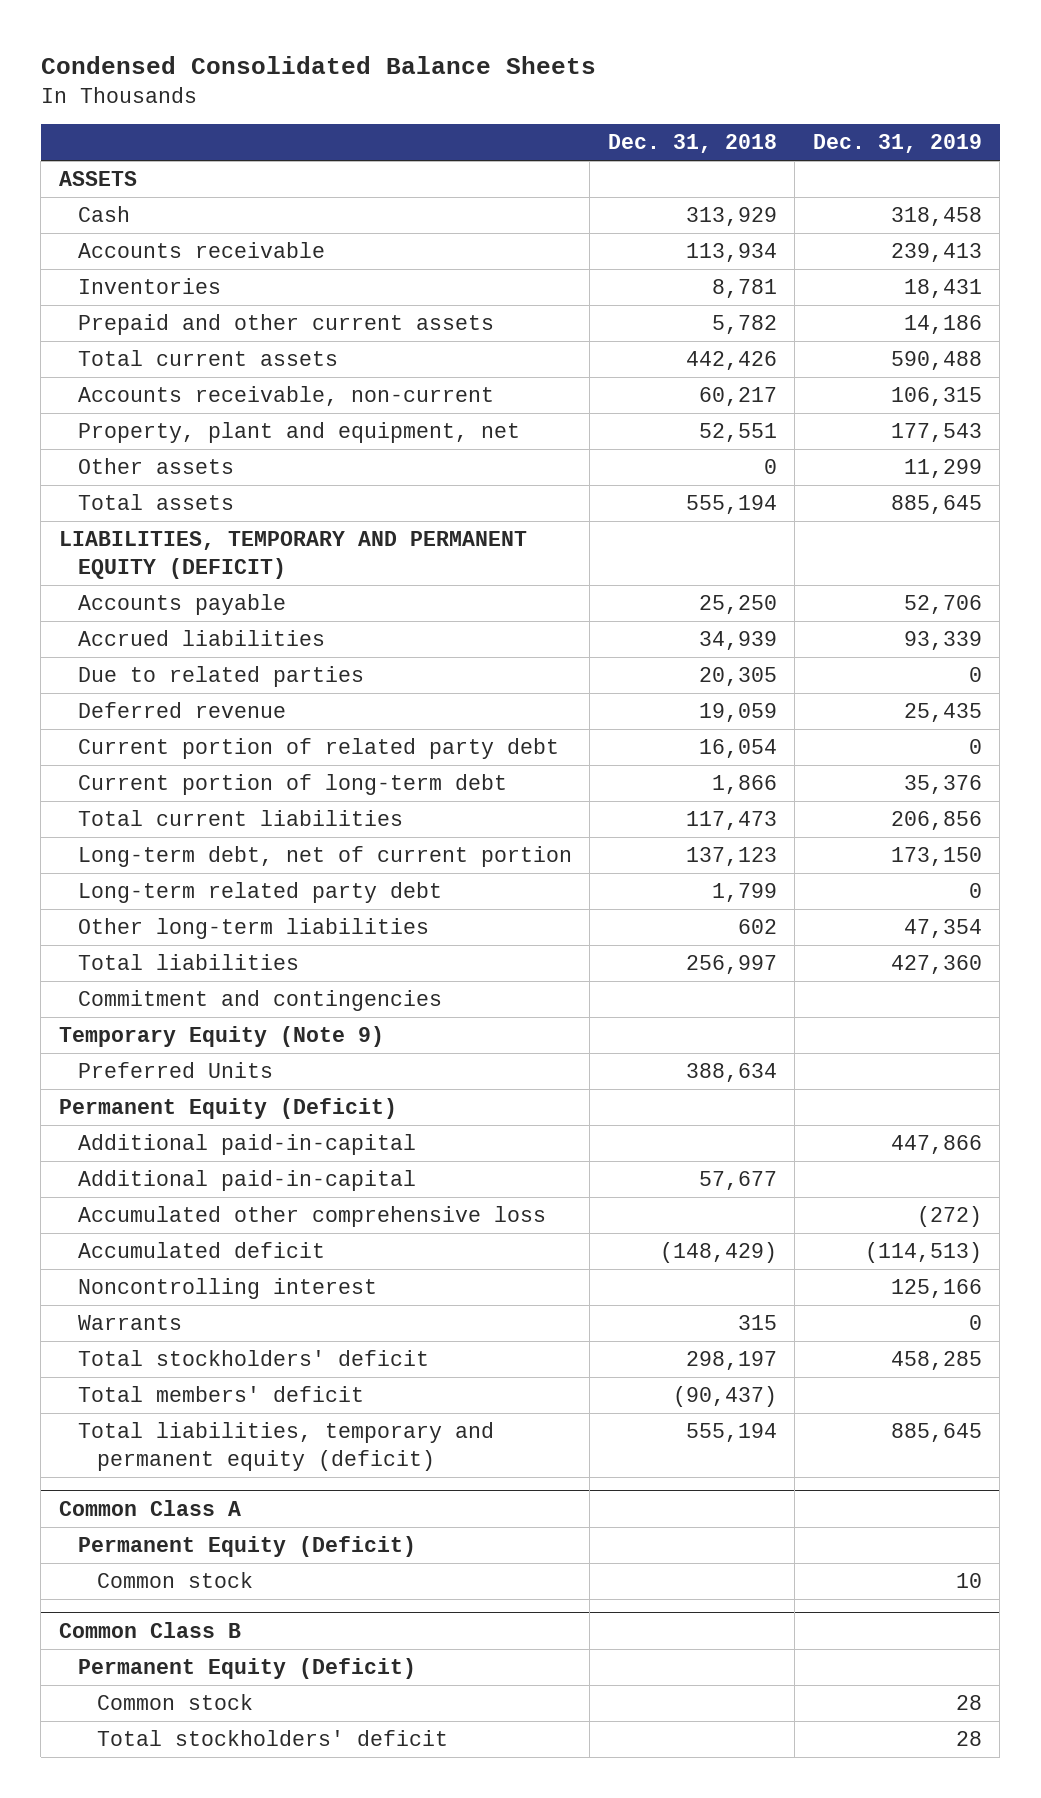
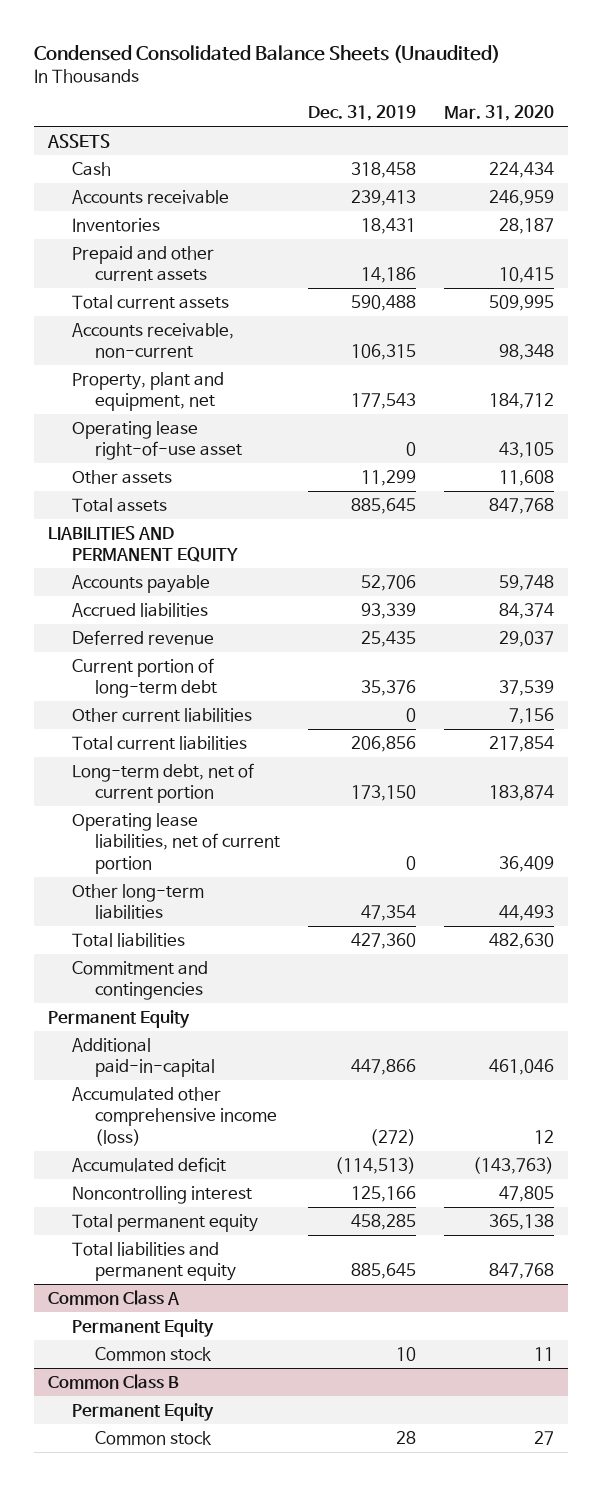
- Condensed Consolidated Balance Sheets
+ Condensed Consolidated Balance Sheets (Unaudited)
- | Dec. 31, 2018 | Dec. 31, 2019
+ | Dec. 31, 2019 | Mar. 31, 2020
+ Operating lease right-of-use asset | 0 | 43,105
- LIABILITIES, TEMPORARY AND PERMANENT EQUITY (DEFICIT)
+ LIABILITIES AND PERMANENT EQUITY
- Due to related parties | 20,305 | 0
- Current portion of related party debt | 16,054 | 0
+ Other current liabilities | 0 | 7,156
- Long-term related party debt | 1,799 | 0
+ Operating lease liabilities, net of current portion | 0 | 36,409
- Temporary Equity (Note 9)
- Preferred Units | 388,634 |
- Permanent Equity (Deficit)
+ Permanent Equity
- Additional paid-in-capital | 57,677 |
- Accumulated other comprehensive loss | | (272)
+ Accumulated other comprehensive income (loss) | (272) | 12
- Warrants | 315 | 0
- Total stockholders' deficit | 298,197 | 458,285
- Total members' deficit | (90,437) |
- Total liabilities, temporary and permanent equity (deficit) | 555,194 | 885,645
+ Total permanent equity | 458,285 | 365,138
+ Total liabilities and permanent equity | 885,645 | 847,768
@ Common Class A
- Permanent Equity (Deficit)
+ Permanent Equity
@ Common Class B
- Permanent Equity (Deficit)
+ Permanent Equity
- Total stockholders' deficit | | 28

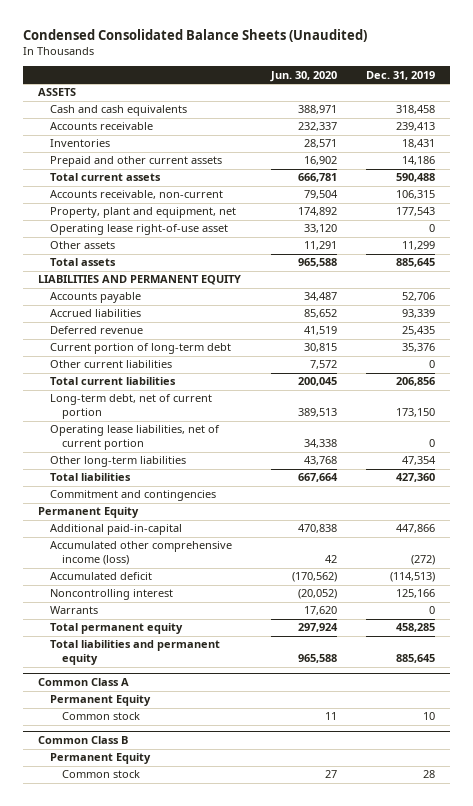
- | Dec. 31, 2019 | Mar. 31, 2020
+ | Jun. 30, 2020 | Dec. 31, 2019
- Cash | 318,458 | 224,434
+ Cash and cash equivalents | 388,971 | 318,458
+ Warrants | 17,620 | 0

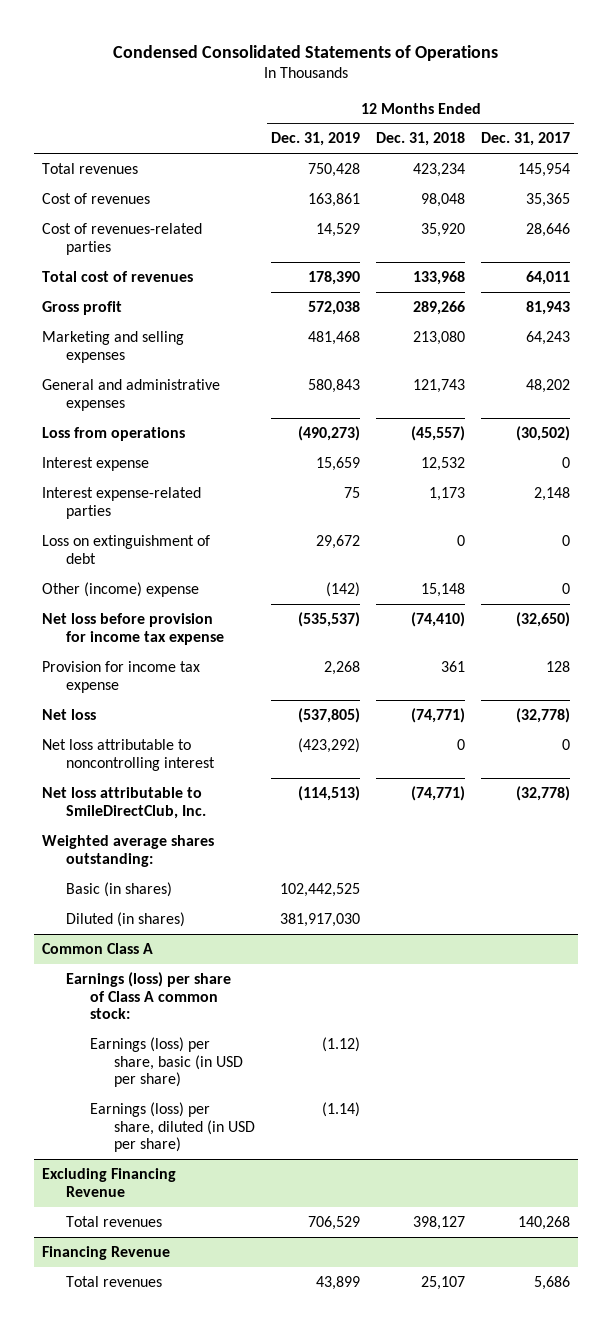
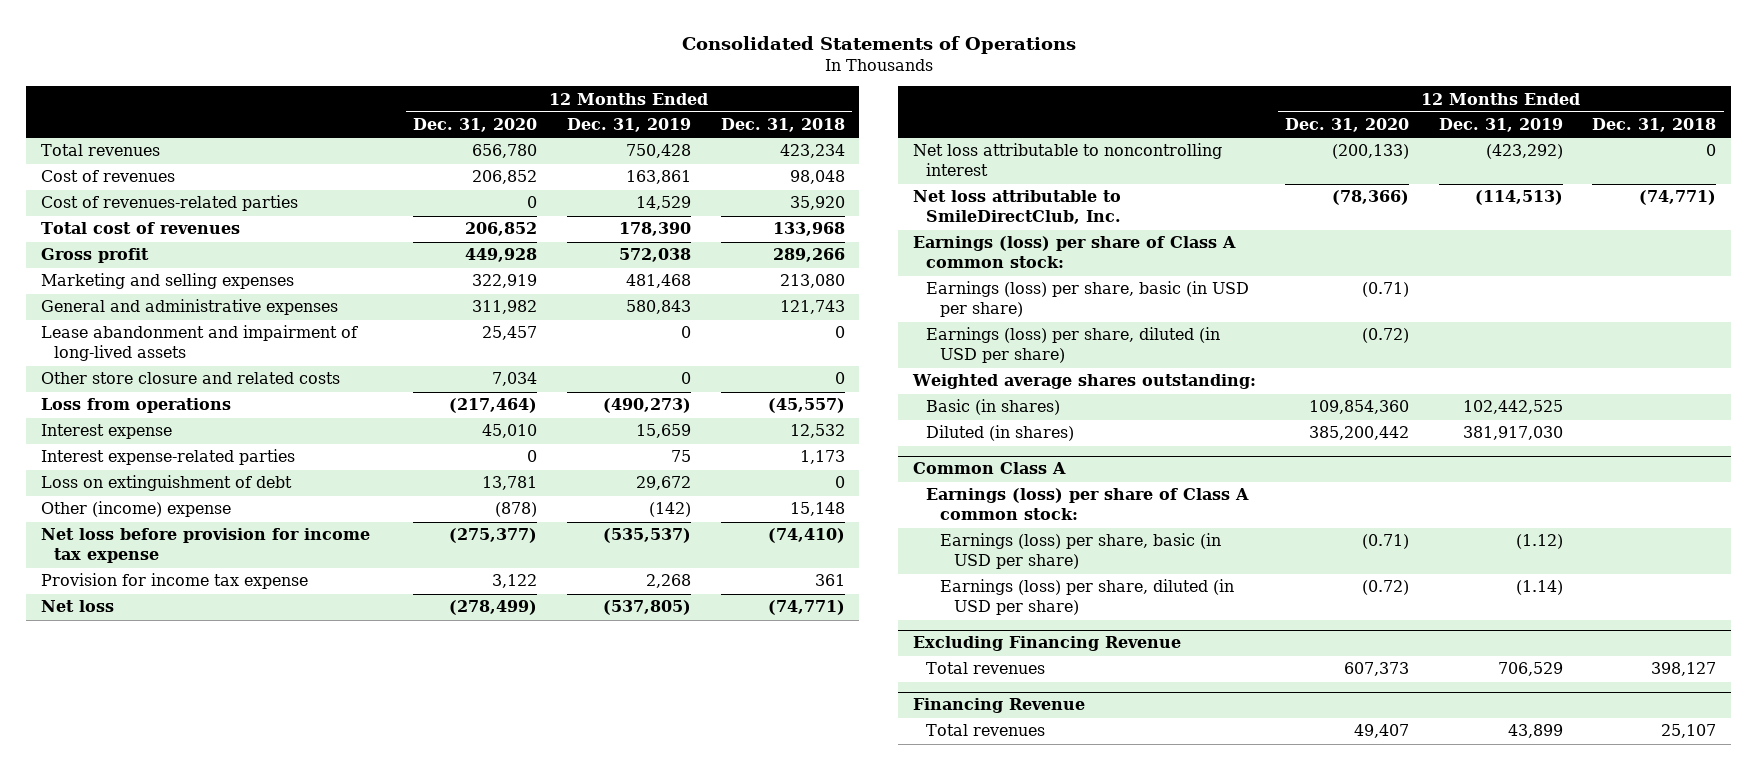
- Condensed Consolidated Statements of Operations
+ Consolidated Statements of Operations
- | 12 Months Ended Dec. 31, 2019 | 12 Months Ended Dec. 31, 2018 | 12 Months Ended Dec. 31, 2017
+ | 12 Months Ended Dec. 31, 2020 | 12 Months Ended Dec. 31, 2019 | 12 Months Ended Dec. 31, 2018
+ Lease abandonment and impairment of long-lived assets | 25,457 | 0 | 0
+ Other store closure and related costs | 7,034 | 0 | 0
+ Earnings (loss) per share of Class A common stock:
+ Earnings (loss) per share, basic (in USD per share) | (0.71) | |
+ Earnings (loss) per share, diluted (in USD per share) | (0.72) | |

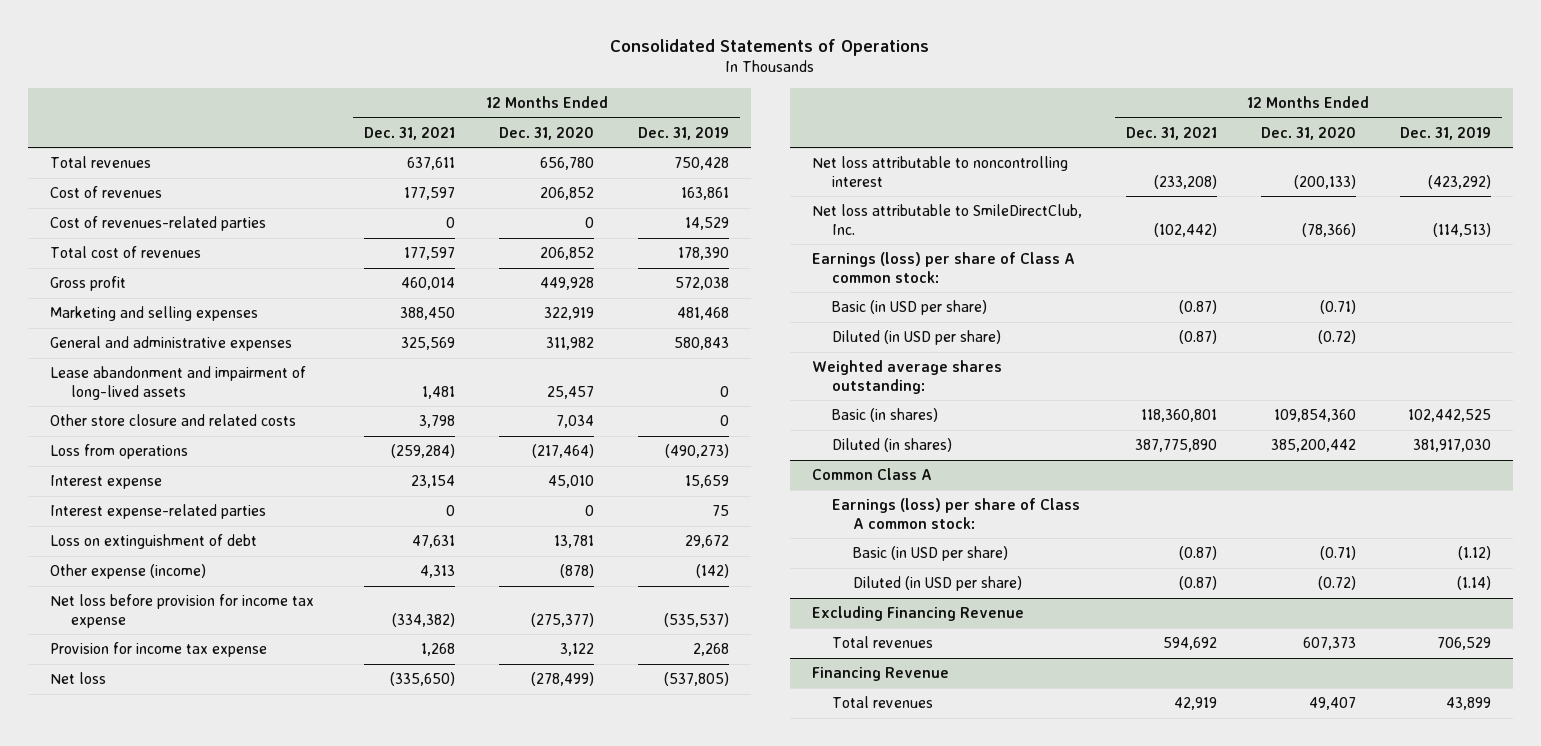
- | 12 Months Ended Dec. 31, 2020 | 12 Months Ended Dec. 31, 2019 | 12 Months Ended Dec. 31, 2018
+ | 12 Months Ended Dec. 31, 2021 | 12 Months Ended Dec. 31, 2020 | 12 Months Ended Dec. 31, 2019
- Other (income) expense | (878) | (142) | 15,148
+ Other expense (income) | 4,313 | (878) | (142)
- Earnings (loss) per share, basic (in USD per share) | (0.71) | |
- Earnings (loss) per share, diluted (in USD per share) | (0.72) | |
+ Basic (in USD per share) | (0.87) | (0.71) |
+ Diluted (in USD per share) | (0.87) | (0.72) |
@ Common Class A
- Earnings (loss) per share, basic (in USD per share) | (0.71) | (1.12) |
- Earnings (loss) per share, diluted (in USD per share) | (0.72) | (1.14) |
+ Basic (in USD per share) | (0.87) | (0.71) | (1.12)
+ Diluted (in USD per share) | (0.87) | (0.72) | (1.14)

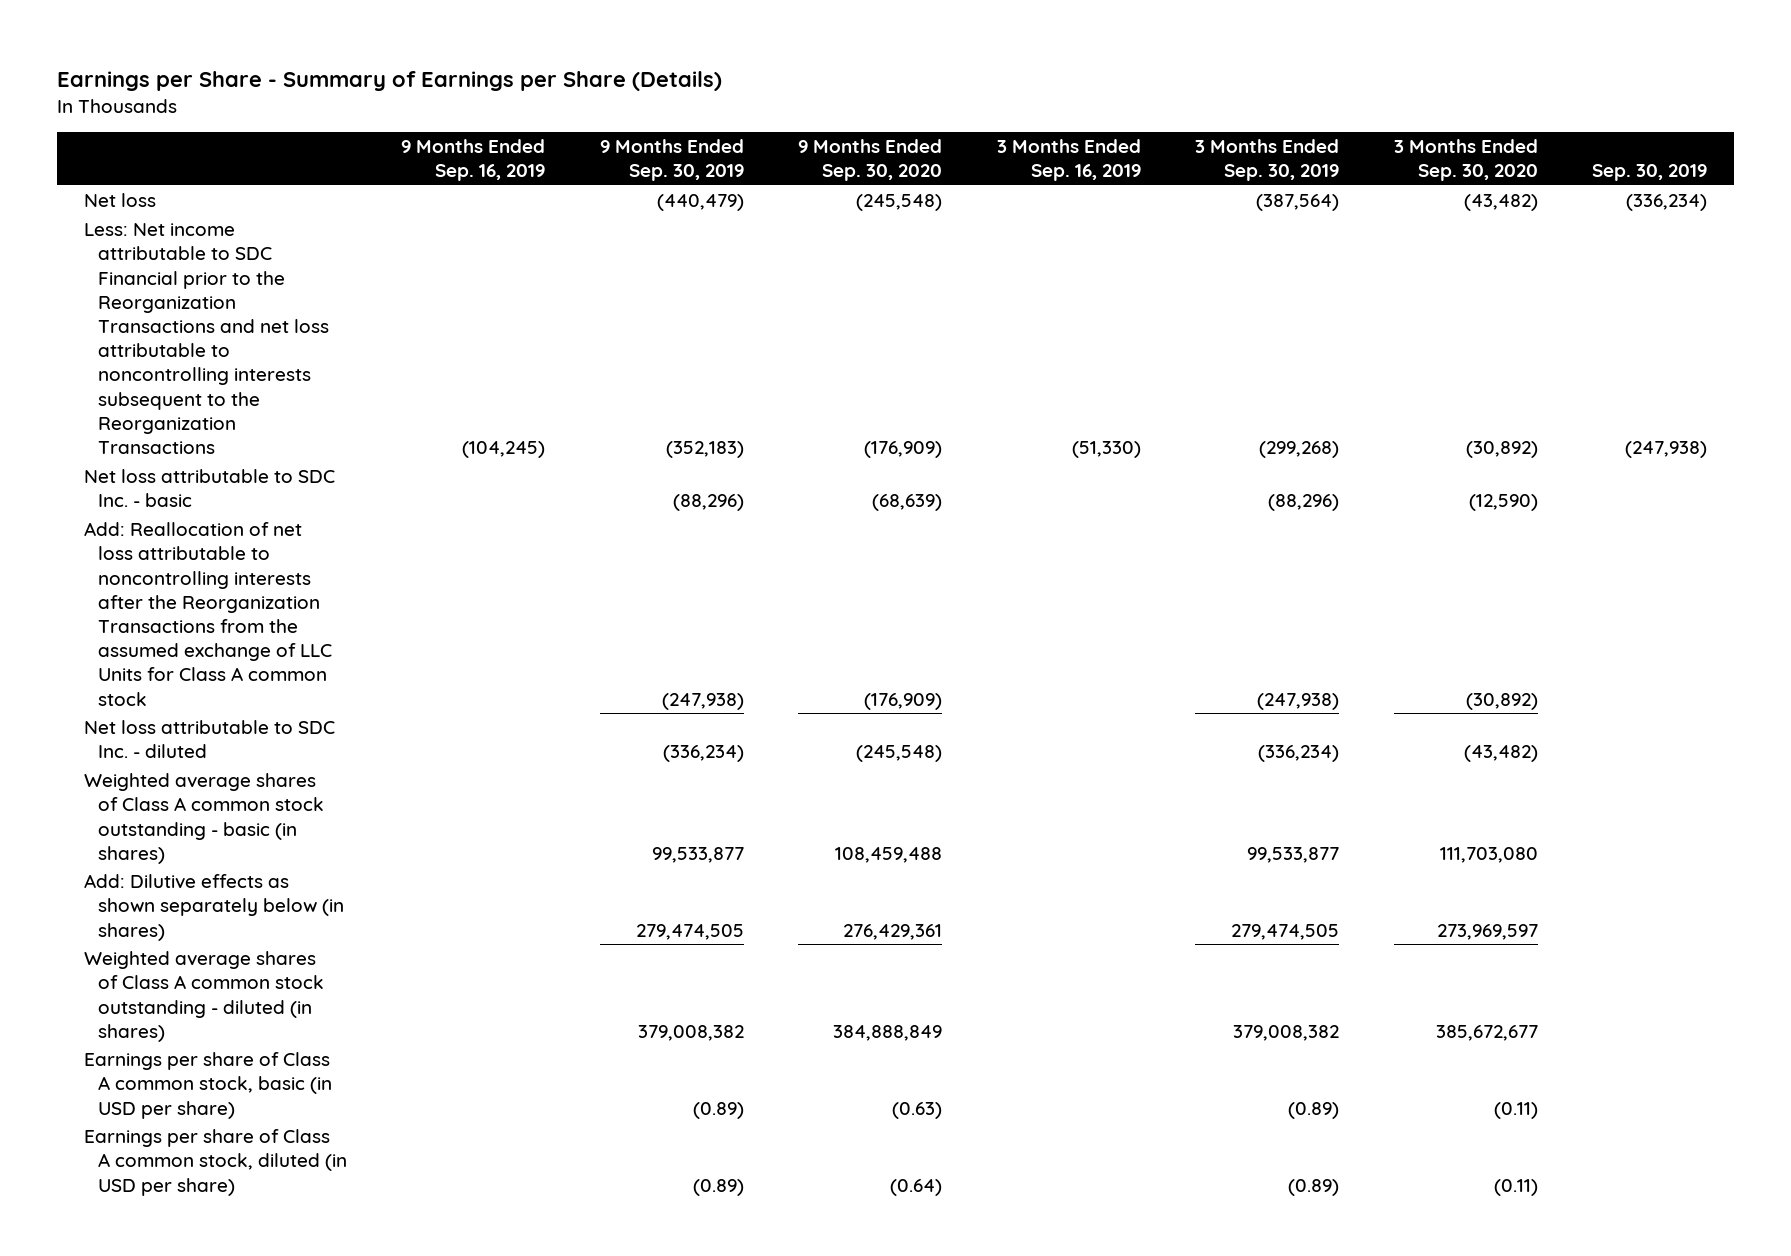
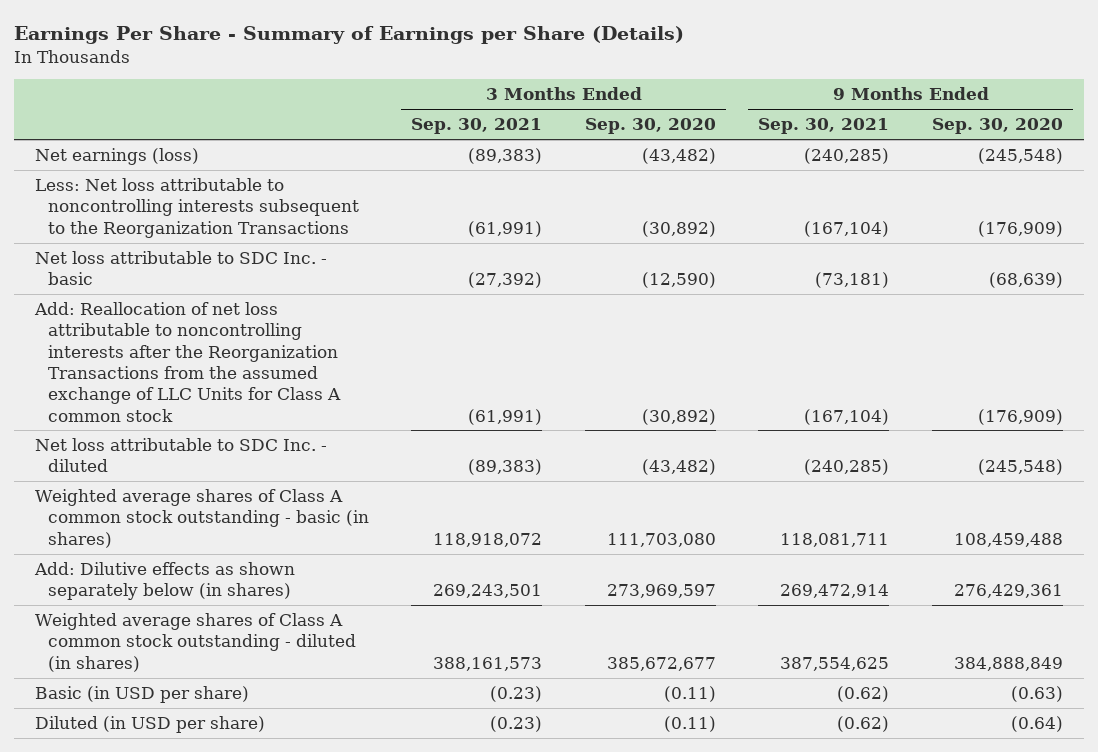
- Earnings per Share - Summary of Earnings per Share (Details)
+ Earnings Per Share - Summary of Earnings per Share (Details)
- | 9 Months Ended Sep. 16, 2019 | 9 Months Ended Sep. 30, 2019 | 9 Months Ended Sep. 30, 2020 | 3 Months Ended Sep. 16, 2019 | 3 Months Ended Sep. 30, 2019 | 3 Months Ended Sep. 30, 2020 | Sep. 30, 2019
+ | 3 Months Ended Sep. 30, 2021 | 3 Months Ended Sep. 30, 2020 | 9 Months Ended Sep. 30, 2021 | 9 Months Ended Sep. 30, 2020
- Net loss | | (440,479) | (245,548) | | (387,564) | (43,482) | (336,234)
- Less: Net income attributable to SDC Financial prior to the Reorganization Transactions and net loss attributable to noncontrolling interests subsequent to the Reorganization Transactions | (104,245) | (352,183) | (176,909) | (51,330) | (299,268) | (30,892) | (247,938)
+ Net earnings (loss) | (89,383) | (43,482) | (240,285) | (245,548)
+ Less: Net loss attributable to noncontrolling interests subsequent to the Reorganization Transactions | (61,991) | (30,892) | (167,104) | (176,909)
- Earnings per share of Class A common stock, basic (in USD per share) | | (0.89) | (0.63) | | (0.89) | (0.11) |
- Earnings per share of Class A common stock, diluted (in USD per share) | | (0.89) | (0.64) | | (0.89) | (0.11) |
+ Basic (in USD per share) | (0.23) | (0.11) | (0.62) | (0.63)
+ Diluted (in USD per share) | (0.23) | (0.11) | (0.62) | (0.64)

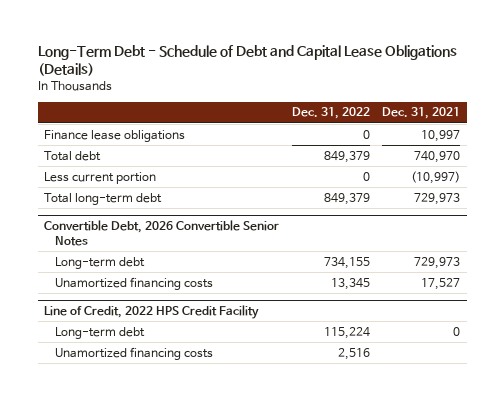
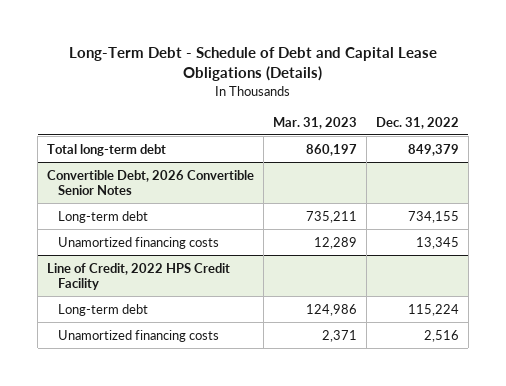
- | Dec. 31, 2022 | Dec. 31, 2021
+ | Mar. 31, 2023 | Dec. 31, 2022
- Finance lease obligations | 0 | 10,997
- Total debt | 849,379 | 740,970
- Less current portion | 0 | (10,997)

